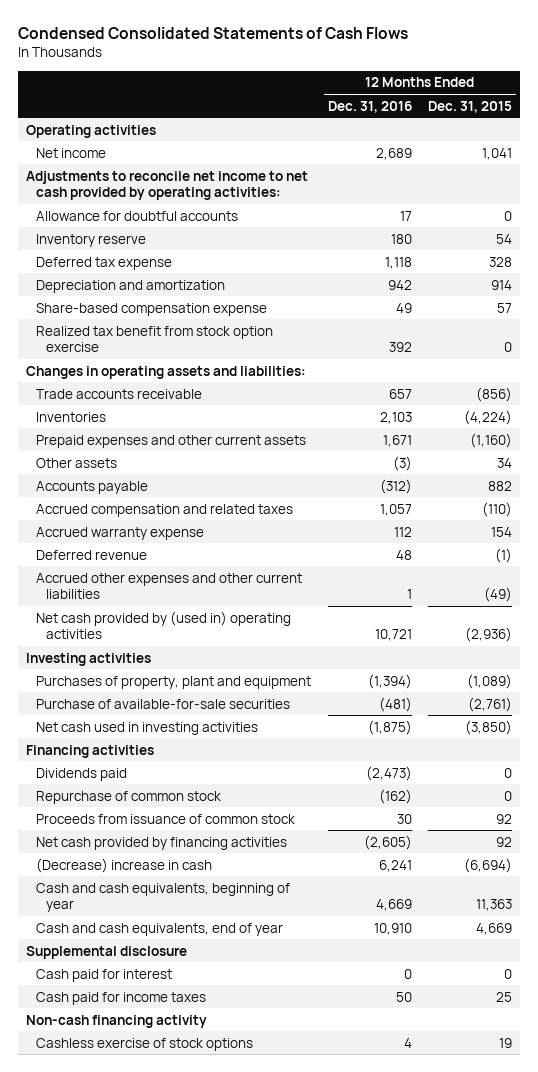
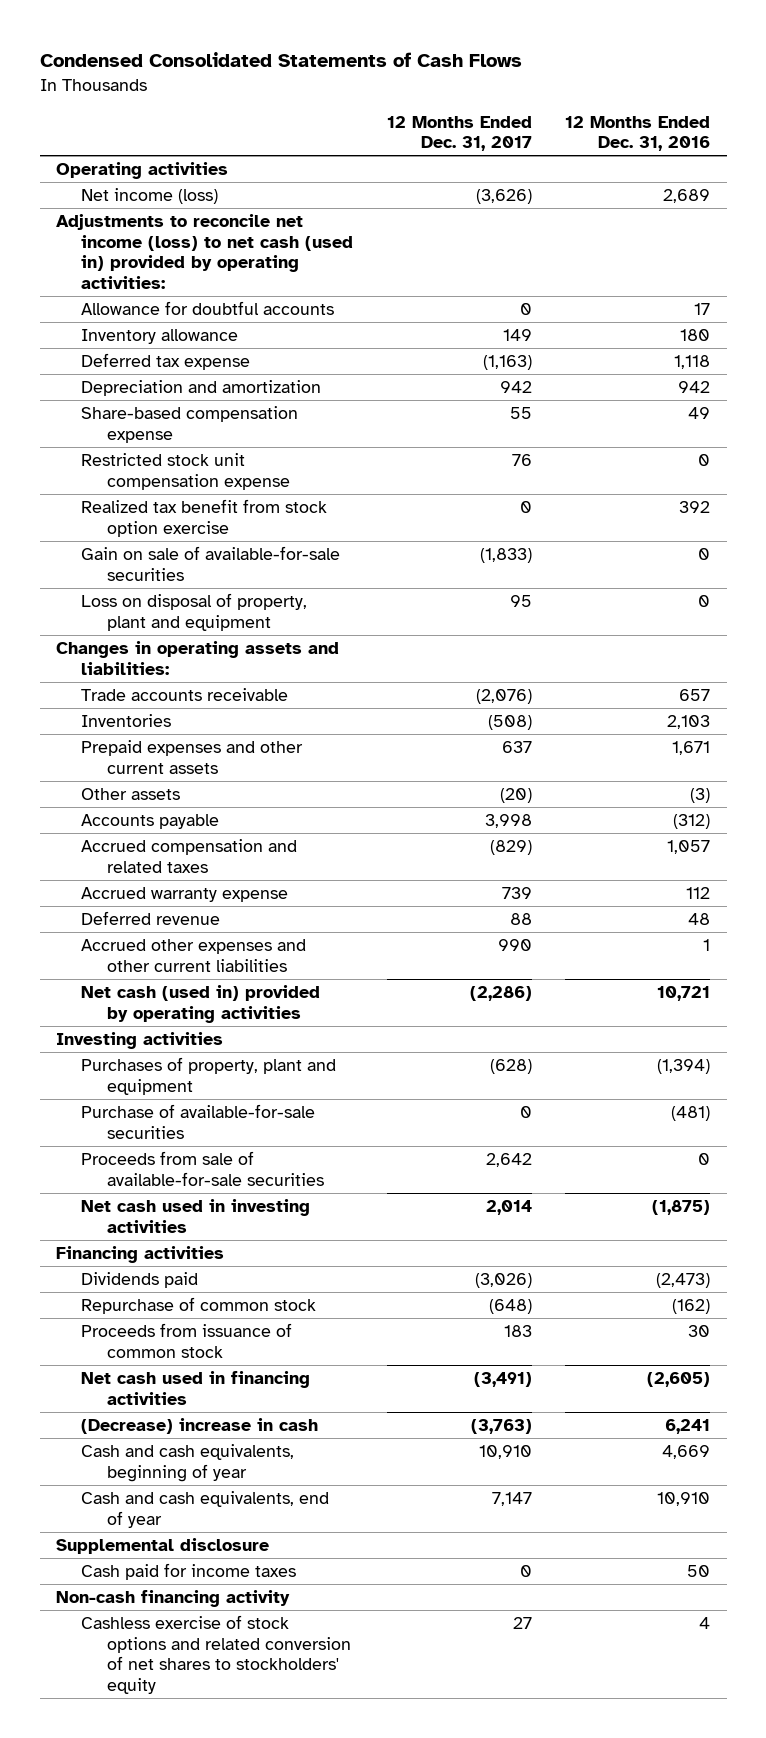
- | 12 Months Ended Dec. 31, 2016 | 12 Months Ended Dec. 31, 2015
+ | 12 Months Ended Dec. 31, 2017 | 12 Months Ended Dec. 31, 2016
- Net income | 2,689 | 1,041
- Adjustments to reconcile net income to net cash provided by operating activities:
+ Net income (loss) | (3,626) | 2,689
+ Adjustments to reconcile net income (loss) to net cash (used in) provided by operating activities:
- Inventory reserve | 180 | 54
+ Inventory allowance | 149 | 180
+ Restricted stock unit compensation expense | 76 | 0
+ Gain on sale of available-for-sale securities | (1,833) | 0
+ Loss on disposal of property, plant and equipment | 95 | 0
- Net cash provided by (used in) operating activities | 10,721 | (2,936)
+ Net cash (used in) provided by operating activities | (2,286) | 10,721
+ Proceeds from sale of available-for-sale securities | 2,642 | 0
- Net cash provided by financing activities | (2,605) | 92
+ Net cash used in financing activities | (3,491) | (2,605)
- Cash paid for interest | 0 | 0
- Cashless exercise of stock options | 4 | 19
+ Cashless exercise of stock options and related conversion of net shares to stockholders' equity | 27 | 4

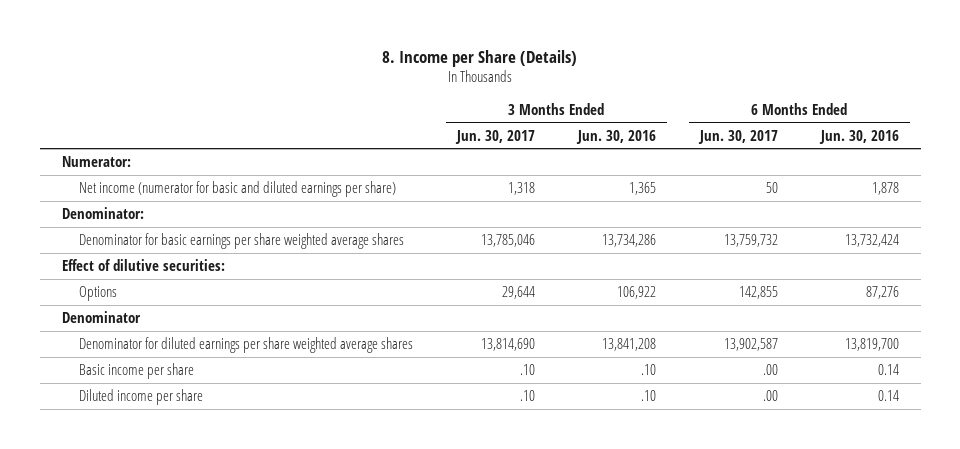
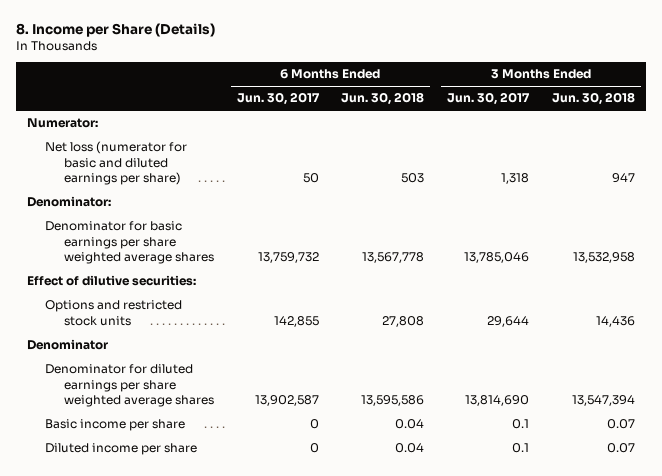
- | 3 Months Ended Jun. 30, 2017 | 3 Months Ended Jun. 30, 2016 | 6 Months Ended Jun. 30, 2017 | 6 Months Ended Jun. 30, 2016
+ | 6 Months Ended Jun. 30, 2017 | 6 Months Ended Jun. 30, 2018 | 3 Months Ended Jun. 30, 2017 | 3 Months Ended Jun. 30, 2018
- Net income (numerator for basic and diluted earnings per share) | 1,318 | 1,365 | 50 | 1,878
+ Net loss (numerator for basic and diluted earnings per share) | 50 | 503 | 1,318 | 947
- Options | 29,644 | 106,922 | 142,855 | 87,276
+ Options and restricted stock units | 142,855 | 27,808 | 29,644 | 14,436
- Basic income per share | .10 | .10 | .00 | 0.14
- Diluted income per share | .10 | .10 | .00 | 0.14
+ Basic income per share | 0 | 0.04 | 0.1 | 0.07
+ Diluted income per share | 0 | 0.04 | 0.1 | 0.07

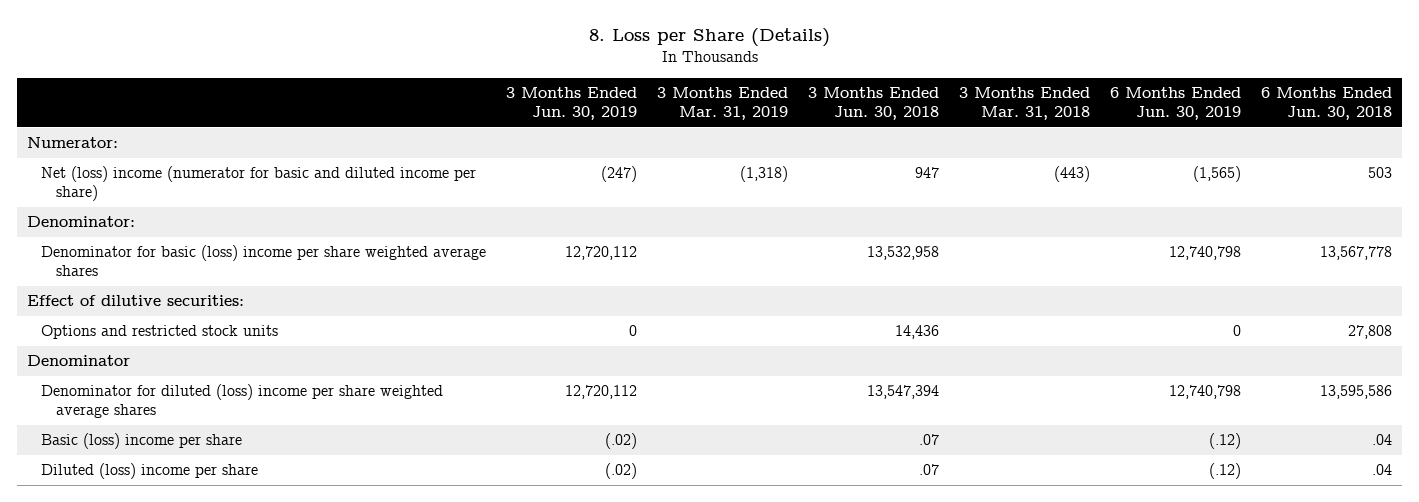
- 8. Income per Share (Details)
+ 8. Loss per Share (Details)
- | 6 Months Ended Jun. 30, 2017 | 6 Months Ended Jun. 30, 2018 | 3 Months Ended Jun. 30, 2017 | 3 Months Ended Jun. 30, 2018
+ | 3 Months Ended Jun. 30, 2019 | 3 Months Ended Mar. 31, 2019 | 3 Months Ended Jun. 30, 2018 | 3 Months Ended Mar. 31, 2018 | 6 Months Ended Jun. 30, 2019 | 6 Months Ended Jun. 30, 2018
- Net loss (numerator for basic and diluted earnings per share) | 50 | 503 | 1,318 | 947
+ Net (loss) income (numerator for basic and diluted income per share) | (247) | (1,318) | 947 | (443) | (1,565) | 503
- Denominator for basic earnings per share weighted average shares | 13,759,732 | 13,567,778 | 13,785,046 | 13,532,958
+ Denominator for basic (loss) income per share weighted average shares | 12,720,112 | | 13,532,958 | | 12,740,798 | 13,567,778
- Denominator for diluted earnings per share weighted average shares | 13,902,587 | 13,595,586 | 13,814,690 | 13,547,394
- Basic income per share | 0 | 0.04 | 0.1 | 0.07
- Diluted income per share | 0 | 0.04 | 0.1 | 0.07
+ Denominator for diluted (loss) income per share weighted average shares | 12,720,112 | | 13,547,394 | | 12,740,798 | 13,595,586
+ Basic (loss) income per share | (.02) | | .07 | | (.12) | .04
+ Diluted (loss) income per share | (.02) | | .07 | | (.12) | .04

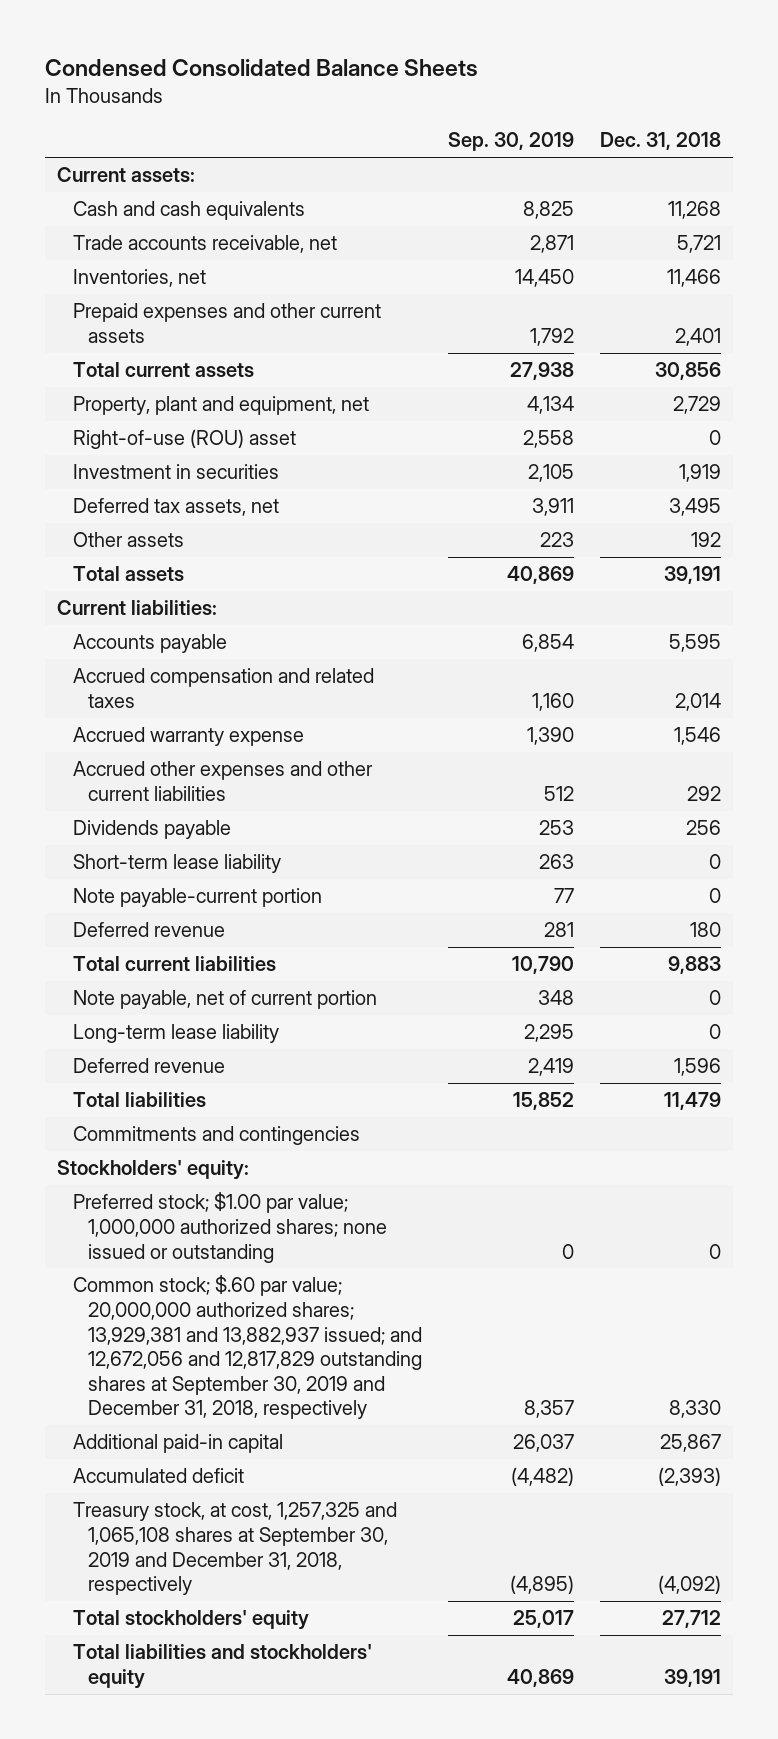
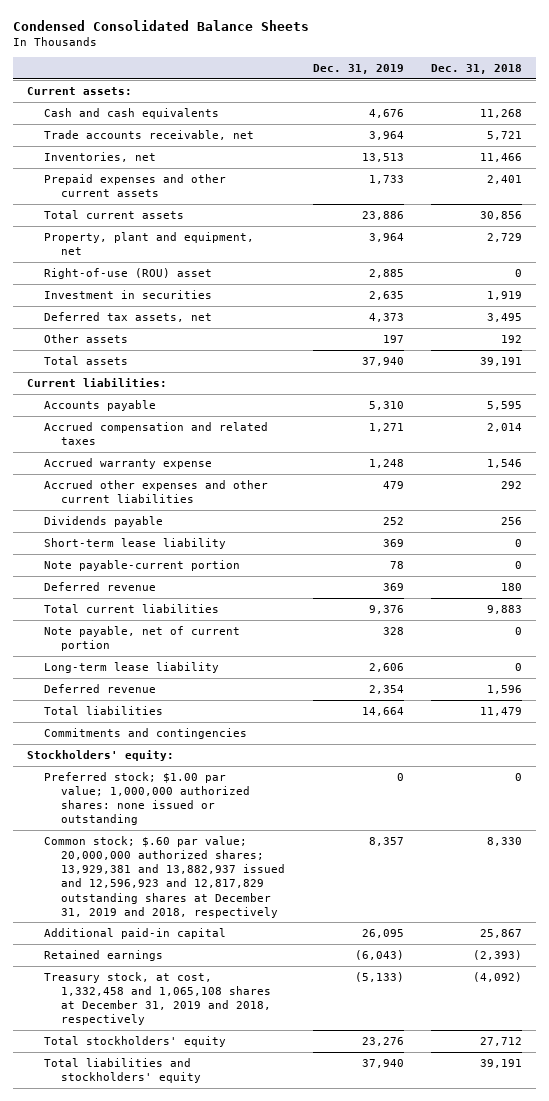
- | Sep. 30, 2019 | Dec. 31, 2018
+ | Dec. 31, 2019 | Dec. 31, 2018
- Preferred stock; $1.00 par value; 1,000,000 authorized shares; none issued or outstanding | 0 | 0
- Common stock; $.60 par value; 20,000,000 authorized shares; 13,929,381 and 13,882,937 issued; and 12,672,056 and 12,817,829 outstanding shares at September 30, 2019 and December 31, 2018, respectively | 8,357 | 8,330
+ Preferred stock; $1.00 par value; 1,000,000 authorized shares: none issued or outstanding | 0 | 0
+ Common stock; $.60 par value; 20,000,000 authorized shares; 13,929,381 and 13,882,937 issued and 12,596,923 and 12,817,829 outstanding shares at December 31, 2019 and 2018, respectively | 8,357 | 8,330
- Accumulated deficit | (4,482) | (2,393)
- Treasury stock, at cost, 1,257,325 and 1,065,108 shares at September 30, 2019 and December 31, 2018, respectively | (4,895) | (4,092)
+ Retained earnings | (6,043) | (2,393)
+ Treasury stock, at cost, 1,332,458 and 1,065,108 shares at December 31, 2019 and 2018, respectively | (5,133) | (4,092)

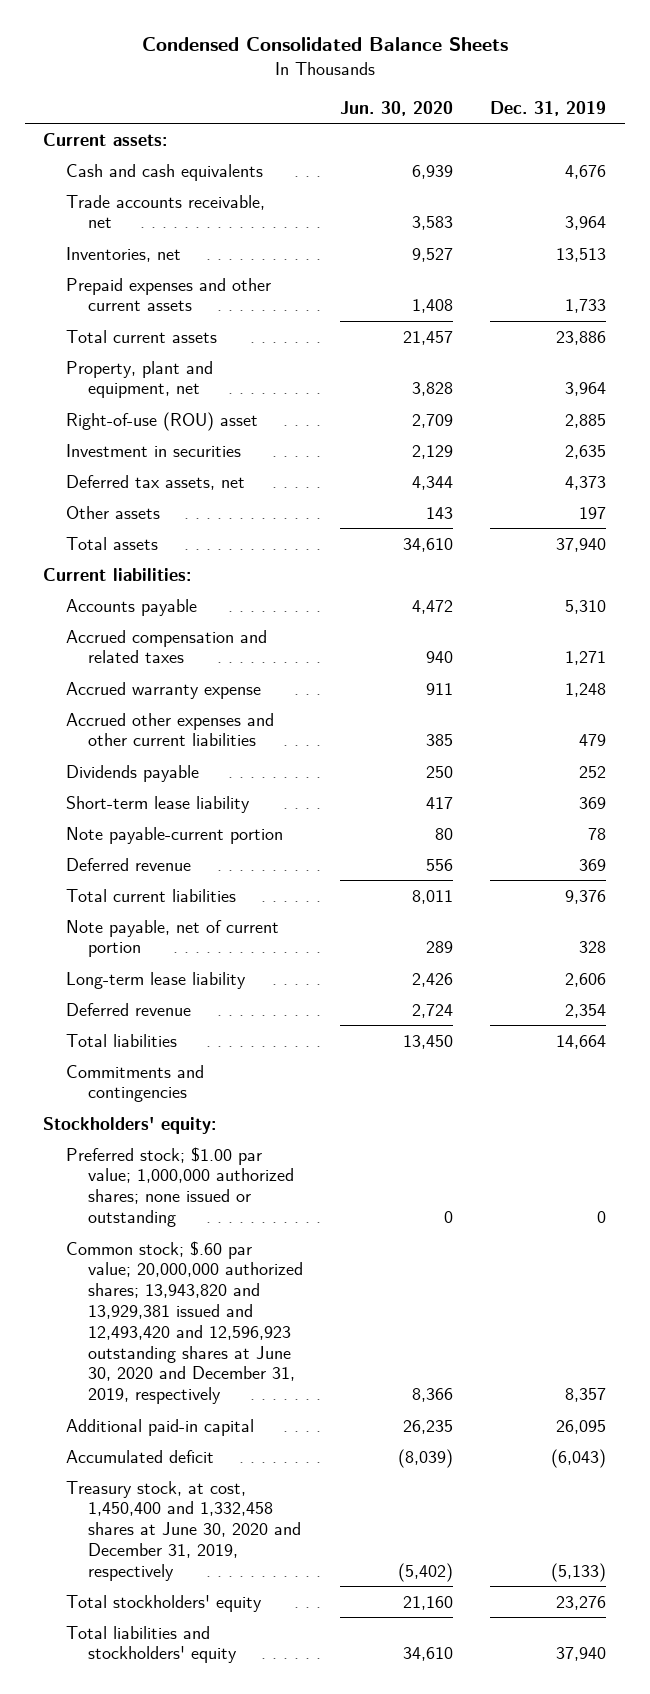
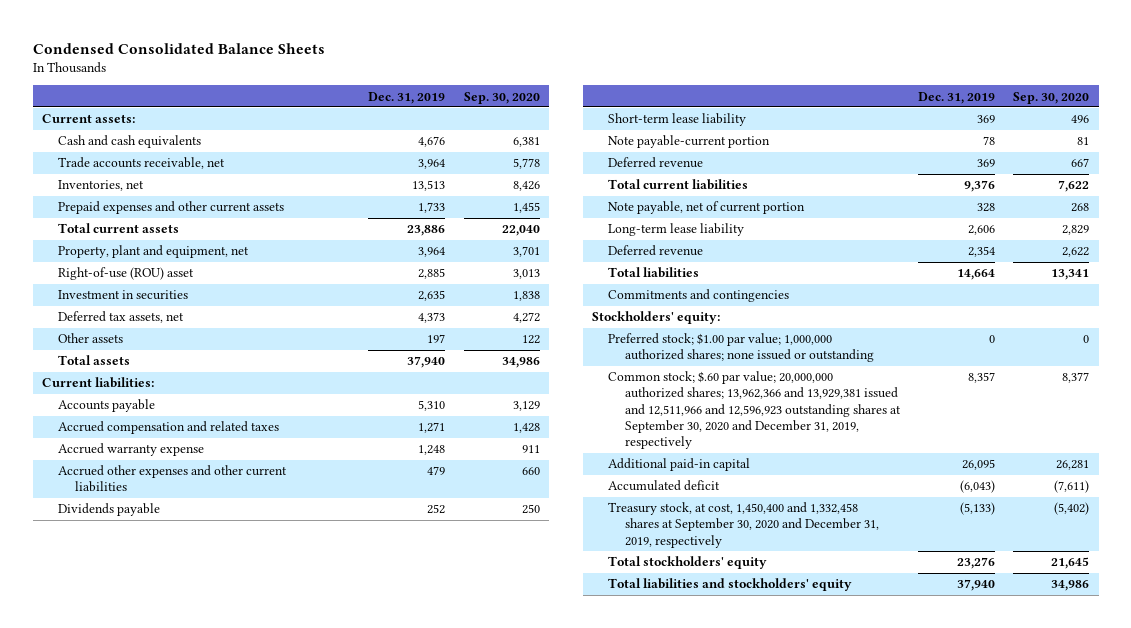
- | Jun. 30, 2020 | Dec. 31, 2019
+ | Dec. 31, 2019 | Sep. 30, 2020
- Common stock; $.60 par value; 20,000,000 authorized shares; 13,943,820 and 13,929,381 issued and 12,493,420 and 12,596,923 outstanding shares at June 30, 2020 and December 31, 2019, respectively | 8,366 | 8,357
+ Common stock; $.60 par value; 20,000,000 authorized shares; 13,962,366 and 13,929,381 issued and 12,511,966 and 12,596,923 outstanding shares at September 30, 2020 and December 31, 2019, respectively | 8,357 | 8,377
- Treasury stock, at cost, 1,450,400 and 1,332,458 shares at June 30, 2020 and December 31, 2019, respectively | (5,402) | (5,133)
+ Treasury stock, at cost, 1,450,400 and 1,332,458 shares at September 30, 2020 and December 31, 2019, respectively | (5,133) | (5,402)

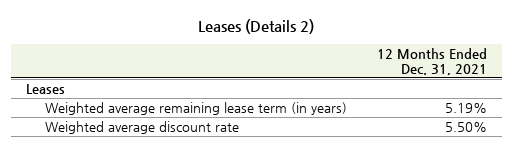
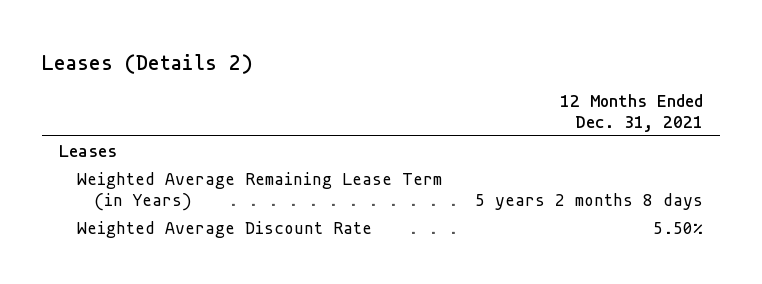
- Weighted average remaining lease term (in years) | 5.19%
- Weighted average discount rate | 5.50%
+ Weighted Average Remaining Lease Term (in Years) | 5 years 2 months 8 days
+ Weighted Average Discount Rate | 5.50%

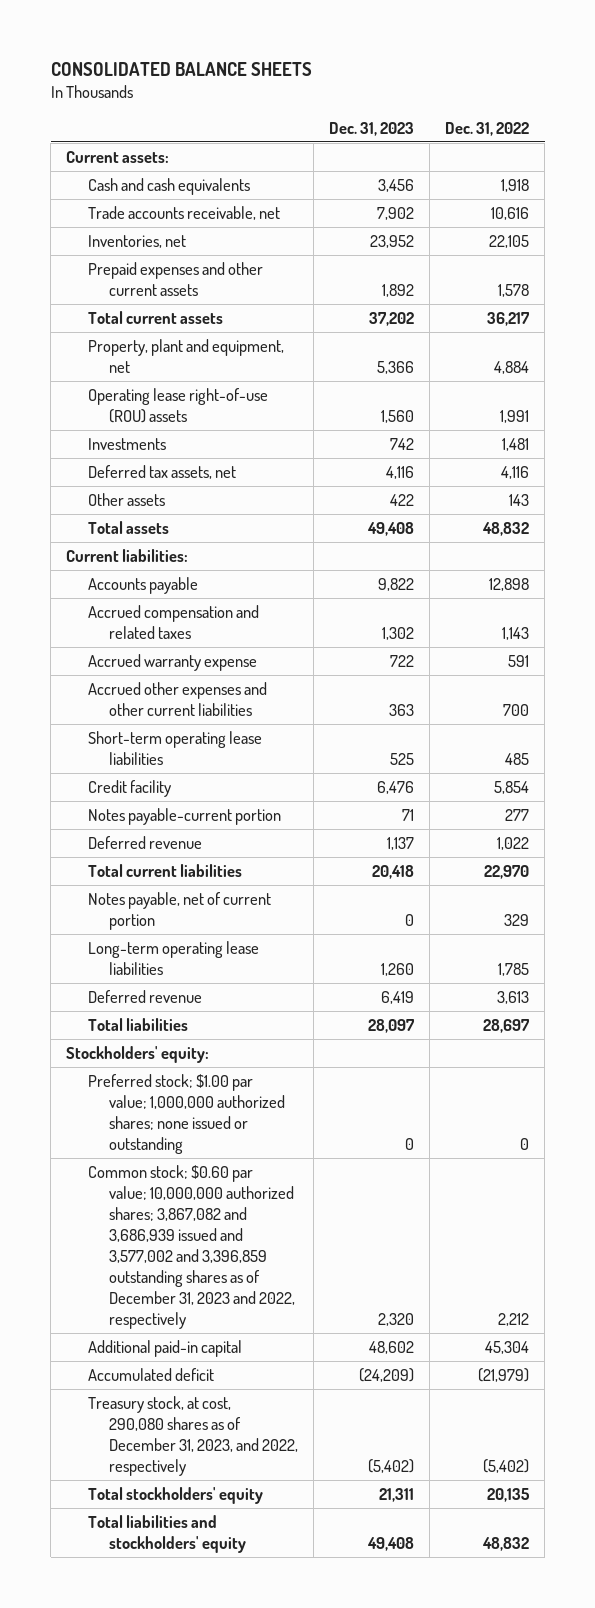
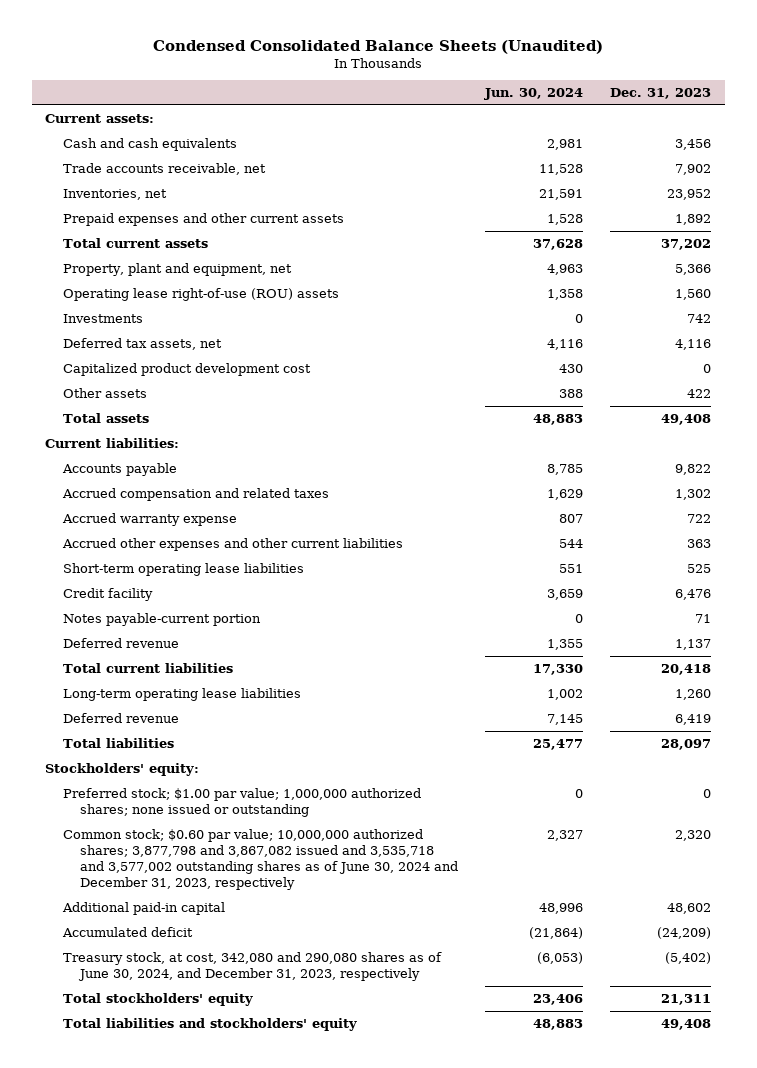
- CONSOLIDATED BALANCE SHEETS
+ Condensed Consolidated Balance Sheets (Unaudited)
- | Dec. 31, 2023 | Dec. 31, 2022
+ | Jun. 30, 2024 | Dec. 31, 2023
+ Capitalized product development cost | 430 | 0
- Notes payable, net of current portion | 0 | 329
- Common stock; $0.60 par value; 10,000,000 authorized shares; 3,867,082 and 3,686,939 issued and 3,577,002 and 3,396,859 outstanding shares as of December 31, 2023 and 2022, respectively | 2,320 | 2,212
+ Common stock; $0.60 par value; 10,000,000 authorized shares; 3,877,798 and 3,867,082 issued and 3,535,718 and 3,577,002 outstanding shares as of June 30, 2024 and December 31, 2023, respectively | 2,327 | 2,320
- Treasury stock, at cost, 290,080 shares as of December 31, 2023, and 2022, respectively | (5,402) | (5,402)
+ Treasury stock, at cost, 342,080 and 290,080 shares as of June 30, 2024, and December 31, 2023, respectively | (6,053) | (5,402)

